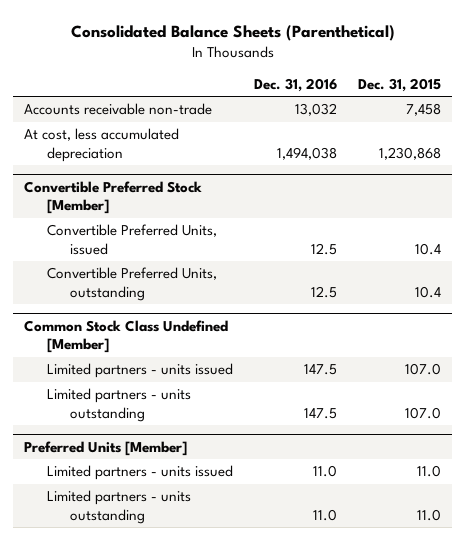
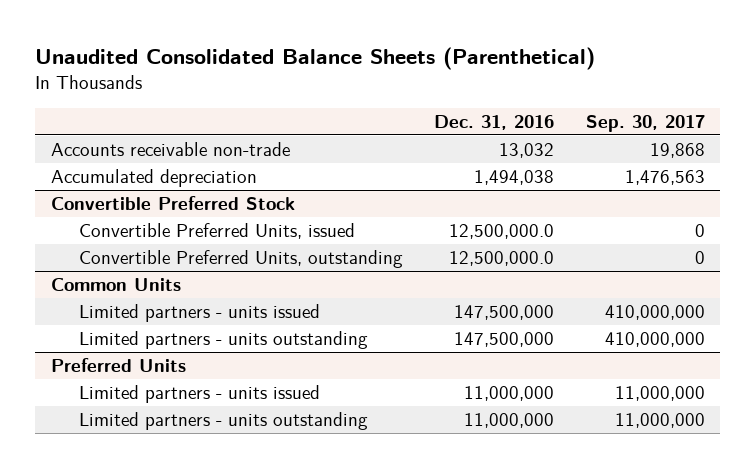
- Consolidated Balance Sheets (Parenthetical)
+ Unaudited Consolidated Balance Sheets (Parenthetical)
- | Dec. 31, 2016 | Dec. 31, 2015
+ | Dec. 31, 2016 | Sep. 30, 2017
- At cost, less accumulated depreciation | 1,494,038 | 1,230,868
- Convertible Preferred Stock [Member]
- Convertible Preferred Units, issued | 12.5 | 10.4
- Convertible Preferred Units, outstanding | 12.5 | 10.4
- Common Stock Class Undefined [Member]
- Limited partners - units issued | 147.5 | 107.0
- Limited partners - units outstanding | 147.5 | 107.0
- Preferred Units [Member]
- Limited partners - units issued | 11.0 | 11.0
- Limited partners - units outstanding | 11.0 | 11.0
+ Accumulated depreciation | 1,494,038 | 1,476,563
+ Convertible Preferred Stock
+ Convertible Preferred Units, issued | 12,500,000.0 | 0
+ Convertible Preferred Units, outstanding | 12,500,000.0 | 0
+ Common Units
+ Limited partners - units issued | 147,500,000 | 410,000,000
+ Limited partners - units outstanding | 147,500,000 | 410,000,000
+ Preferred Units
+ Limited partners - units issued | 11,000,000 | 11,000,000
+ Limited partners - units outstanding | 11,000,000 | 11,000,000

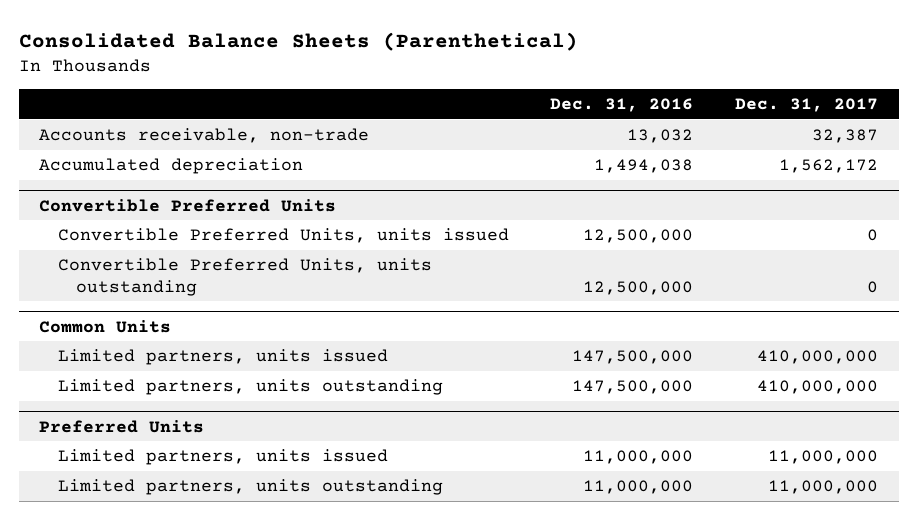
- Unaudited Consolidated Balance Sheets (Parenthetical)
+ Consolidated Balance Sheets (Parenthetical)
- | Dec. 31, 2016 | Sep. 30, 2017
+ | Dec. 31, 2016 | Dec. 31, 2017
- Accounts receivable non-trade | 13,032 | 19,868
+ Accounts receivable, non-trade | 13,032 | 32,387
- Convertible Preferred Stock
- Convertible Preferred Units, issued | 12,500,000.0 | 0
- Convertible Preferred Units, outstanding | 12,500,000.0 | 0
+ Convertible Preferred Units
+ Convertible Preferred Units, units issued | 12,500,000 | 0
+ Convertible Preferred Units, units outstanding | 12,500,000 | 0
@ Common Units
- Limited partners - units issued | 147,500,000 | 410,000,000
- Limited partners - units outstanding | 147,500,000 | 410,000,000
+ Limited partners, units issued | 147,500,000 | 410,000,000
+ Limited partners, units outstanding | 147,500,000 | 410,000,000
@ Preferred Units
- Limited partners - units issued | 11,000,000 | 11,000,000
- Limited partners - units outstanding | 11,000,000 | 11,000,000
+ Limited partners, units issued | 11,000,000 | 11,000,000
+ Limited partners, units outstanding | 11,000,000 | 11,000,000

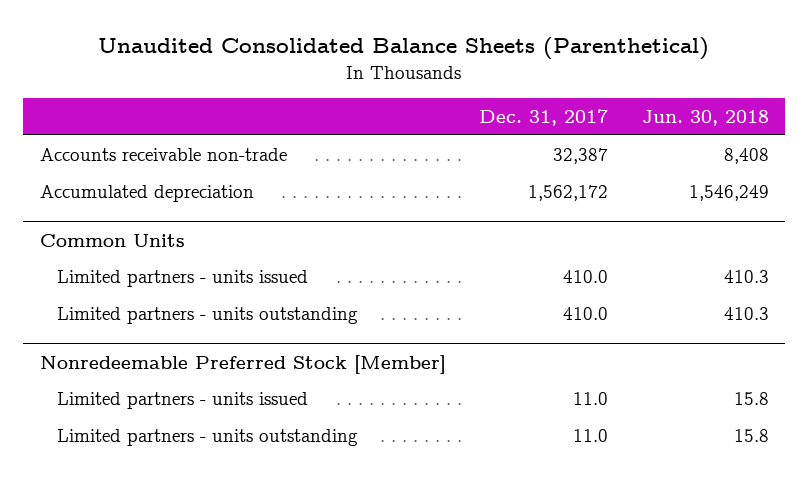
- Consolidated Balance Sheets (Parenthetical)
+ Unaudited Consolidated Balance Sheets (Parenthetical)
- | Dec. 31, 2016 | Dec. 31, 2017
+ | Dec. 31, 2017 | Jun. 30, 2018
- Accounts receivable, non-trade | 13,032 | 32,387
+ Accounts receivable non-trade | 32,387 | 8,408
- Convertible Preferred Units
- Convertible Preferred Units, units issued | 12,500,000 | 0
- Convertible Preferred Units, units outstanding | 12,500,000 | 0
@ Common Units
- Limited partners, units issued | 147,500,000 | 410,000,000
- Limited partners, units outstanding | 147,500,000 | 410,000,000
- Preferred Units
- Limited partners, units issued | 11,000,000 | 11,000,000
- Limited partners, units outstanding | 11,000,000 | 11,000,000
@ Common Units
+ Limited partners - units issued | 410.0 | 410.3
+ Limited partners - units outstanding | 410.0 | 410.3
+ Nonredeemable Preferred Stock [Member]
+ Limited partners - units issued | 11.0 | 15.8
+ Limited partners - units outstanding | 11.0 | 15.8

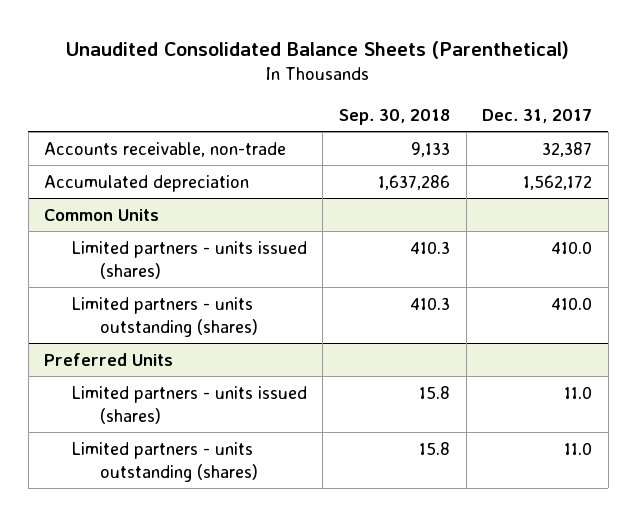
- | Dec. 31, 2017 | Jun. 30, 2018
+ | Sep. 30, 2018 | Dec. 31, 2017
- Accounts receivable non-trade | 32,387 | 8,408
+ Accounts receivable, non-trade | 9,133 | 32,387
@ Common Units
- Limited partners - units issued | 410.0 | 410.3
- Limited partners - units outstanding | 410.0 | 410.3
- Nonredeemable Preferred Stock [Member]
- Limited partners - units issued | 11.0 | 15.8
- Limited partners - units outstanding | 11.0 | 15.8
@ Common Units
+ Limited partners - units issued (shares) | 410.3 | 410.0
+ Limited partners - units outstanding (shares) | 410.3 | 410.0
+ Preferred Units
+ Limited partners - units issued (shares) | 15.8 | 11.0
+ Limited partners - units outstanding (shares) | 15.8 | 11.0

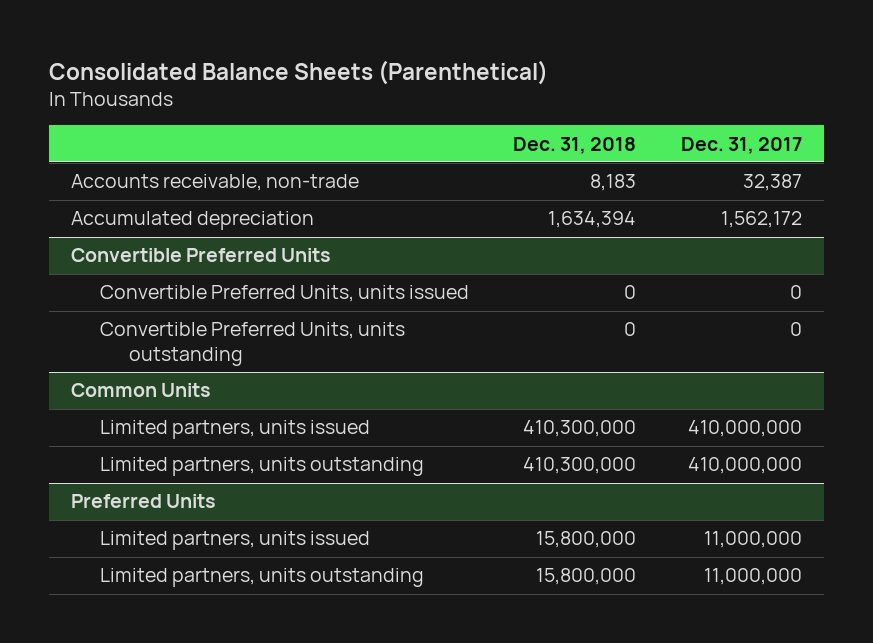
- Unaudited Consolidated Balance Sheets (Parenthetical)
+ Consolidated Balance Sheets (Parenthetical)
- | Sep. 30, 2018 | Dec. 31, 2017
+ | Dec. 31, 2018 | Dec. 31, 2017
+ Convertible Preferred Units
+ Convertible Preferred Units, units issued | 0 | 0
+ Convertible Preferred Units, units outstanding | 0 | 0
@ Common Units
- Limited partners - units issued (shares) | 410.3 | 410.0
- Limited partners - units outstanding (shares) | 410.3 | 410.0
+ Limited partners, units issued | 410,300,000 | 410,000,000
+ Limited partners, units outstanding | 410,300,000 | 410,000,000
@ Preferred Units
- Limited partners - units issued (shares) | 15.8 | 11.0
- Limited partners - units outstanding (shares) | 15.8 | 11.0
+ Limited partners, units issued | 15,800,000 | 11,000,000
+ Limited partners, units outstanding | 15,800,000 | 11,000,000

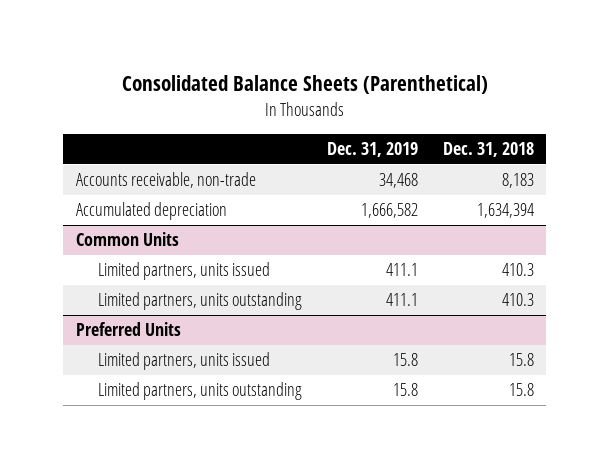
- | Dec. 31, 2018 | Dec. 31, 2017
+ | Dec. 31, 2019 | Dec. 31, 2018
- Convertible Preferred Units
- Convertible Preferred Units, units issued | 0 | 0
- Convertible Preferred Units, units outstanding | 0 | 0
@ Common Units
- Limited partners, units issued | 410,300,000 | 410,000,000
- Limited partners, units outstanding | 410,300,000 | 410,000,000
+ Limited partners, units issued | 411.1 | 410.3
+ Limited partners, units outstanding | 411.1 | 410.3
@ Preferred Units
- Limited partners, units issued | 15,800,000 | 11,000,000
- Limited partners, units outstanding | 15,800,000 | 11,000,000
+ Limited partners, units issued | 15.8 | 15.8
+ Limited partners, units outstanding | 15.8 | 15.8

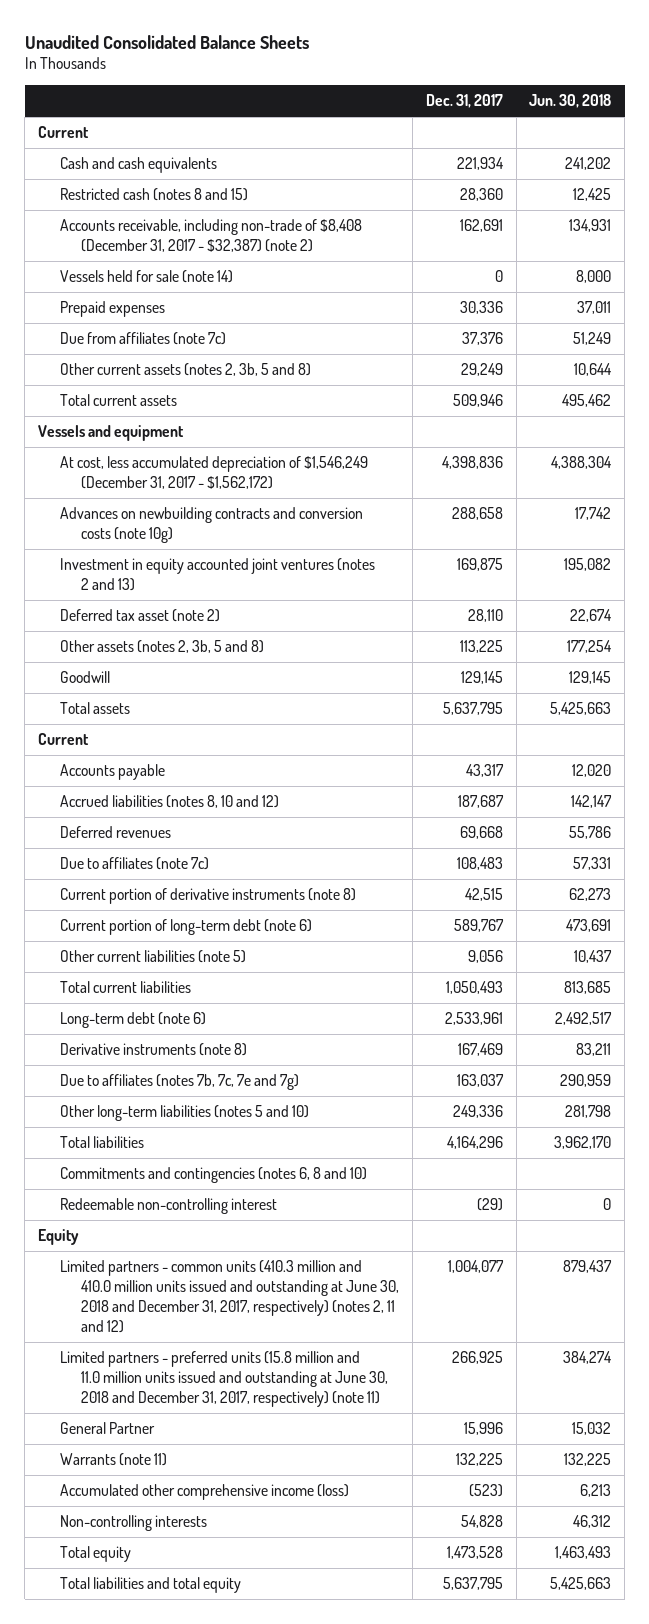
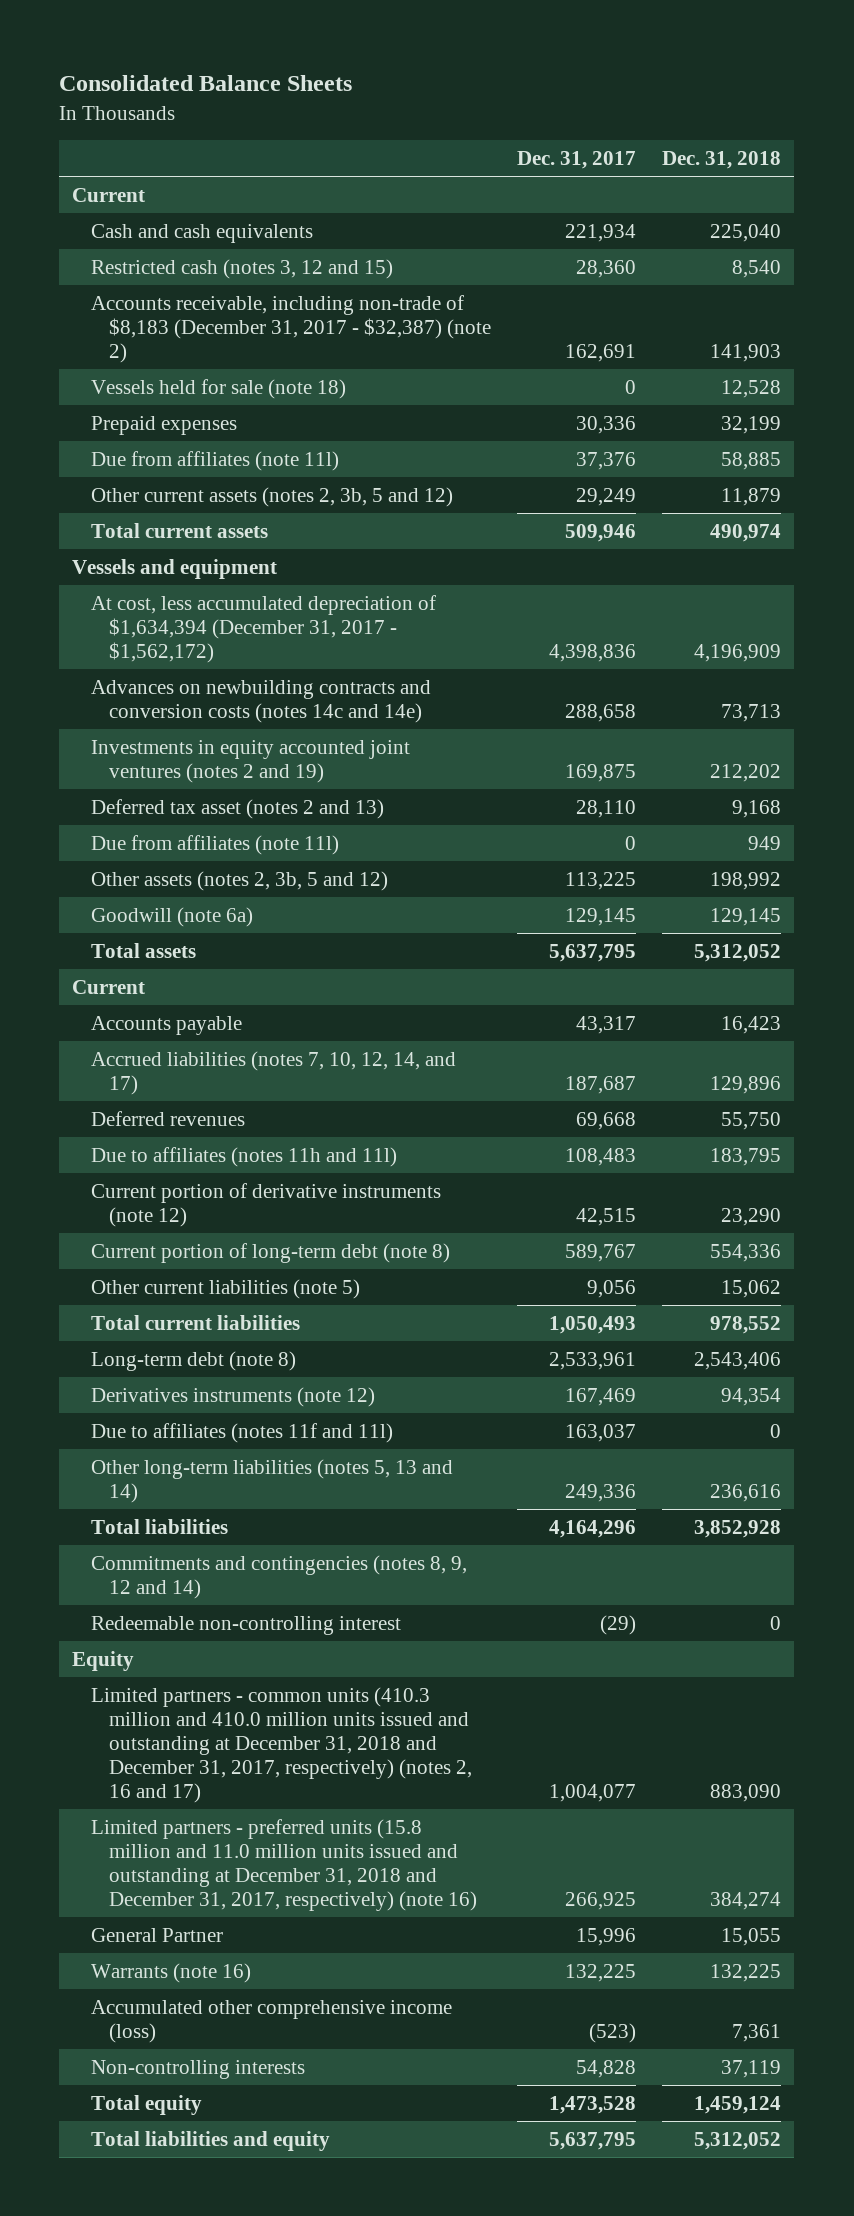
- Unaudited Consolidated Balance Sheets
+ Consolidated Balance Sheets
- | Dec. 31, 2017 | Jun. 30, 2018
+ | Dec. 31, 2017 | Dec. 31, 2018
- Restricted cash (notes 8 and 15) | 28,360 | 12,425
- Accounts receivable, including non-trade of $8,408 (December 31, 2017 - $32,387) (note 2) | 162,691 | 134,931
- Vessels held for sale (note 14) | 0 | 8,000
+ Restricted cash (notes 3, 12 and 15) | 28,360 | 8,540
+ Accounts receivable, including non-trade of $8,183 (December 31, 2017 - $32,387) (note 2) | 162,691 | 141,903
+ Vessels held for sale (note 18) | 0 | 12,528
- Due from affiliates (note 7c) | 37,376 | 51,249
- Other current assets (notes 2, 3b, 5 and 8) | 29,249 | 10,644
+ Due from affiliates (note 11l) | 37,376 | 58,885
+ Other current assets (notes 2, 3b, 5 and 12) | 29,249 | 11,879
- At cost, less accumulated depreciation of $1,546,249 (December 31, 2017 - $1,562,172) | 4,398,836 | 4,388,304
- Advances on newbuilding contracts and conversion costs (note 10g) | 288,658 | 17,742
- Investment in equity accounted joint ventures (notes 2 and 13) | 169,875 | 195,082
- Deferred tax asset (note 2) | 28,110 | 22,674
- Other assets (notes 2, 3b, 5 and 8) | 113,225 | 177,254
- Goodwill | 129,145 | 129,145
+ At cost, less accumulated depreciation of $1,634,394 (December 31, 2017 - $1,562,172) | 4,398,836 | 4,196,909
+ Advances on newbuilding contracts and conversion costs (notes 14c and 14e) | 288,658 | 73,713
+ Investments in equity accounted joint ventures (notes 2 and 19) | 169,875 | 212,202
+ Deferred tax asset (notes 2 and 13) | 28,110 | 9,168
+ Due from affiliates (note 11l) | 0 | 949
+ Other assets (notes 2, 3b, 5 and 12) | 113,225 | 198,992
+ Goodwill (note 6a) | 129,145 | 129,145
- Accrued liabilities (notes 8, 10 and 12) | 187,687 | 142,147
+ Accrued liabilities (notes 7, 10, 12, 14, and 17) | 187,687 | 129,896
- Due to affiliates (note 7c) | 108,483 | 57,331
- Current portion of derivative instruments (note 8) | 42,515 | 62,273
- Current portion of long-term debt (note 6) | 589,767 | 473,691
+ Due to affiliates (notes 11h and 11l) | 108,483 | 183,795
+ Current portion of derivative instruments (note 12) | 42,515 | 23,290
+ Current portion of long-term debt (note 8) | 589,767 | 554,336
- Long-term debt (note 6) | 2,533,961 | 2,492,517
- Derivative instruments (note 8) | 167,469 | 83,211
- Due to affiliates (notes 7b, 7c, 7e and 7g) | 163,037 | 290,959
- Other long-term liabilities (notes 5 and 10) | 249,336 | 281,798
+ Long-term debt (note 8) | 2,533,961 | 2,543,406
+ Derivatives instruments (note 12) | 167,469 | 94,354
+ Due to affiliates (notes 11f and 11l) | 163,037 | 0
+ Other long-term liabilities (notes 5, 13 and 14) | 249,336 | 236,616
- Commitments and contingencies (notes 6, 8 and 10)
+ Commitments and contingencies (notes 8, 9, 12 and 14)
- Limited partners - common units (410.3 million and 410.0 million units issued and outstanding at June 30, 2018 and December 31, 2017, respectively) (notes 2, 11 and 12) | 1,004,077 | 879,437
- Limited partners - preferred units (15.8 million and 11.0 million units issued and outstanding at June 30, 2018 and December 31, 2017, respectively) (note 11) | 266,925 | 384,274
+ Limited partners - common units (410.3 million and 410.0 million units issued and outstanding at December 31, 2018 and December 31, 2017, respectively) (notes 2, 16 and 17) | 1,004,077 | 883,090
+ Limited partners - preferred units (15.8 million and 11.0 million units issued and outstanding at December 31, 2018 and December 31, 2017, respectively) (note 16) | 266,925 | 384,274
- Warrants (note 11) | 132,225 | 132,225
+ Warrants (note 16) | 132,225 | 132,225
- Total liabilities and total equity | 5,637,795 | 5,425,663
+ Total liabilities and equity | 5,637,795 | 5,312,052

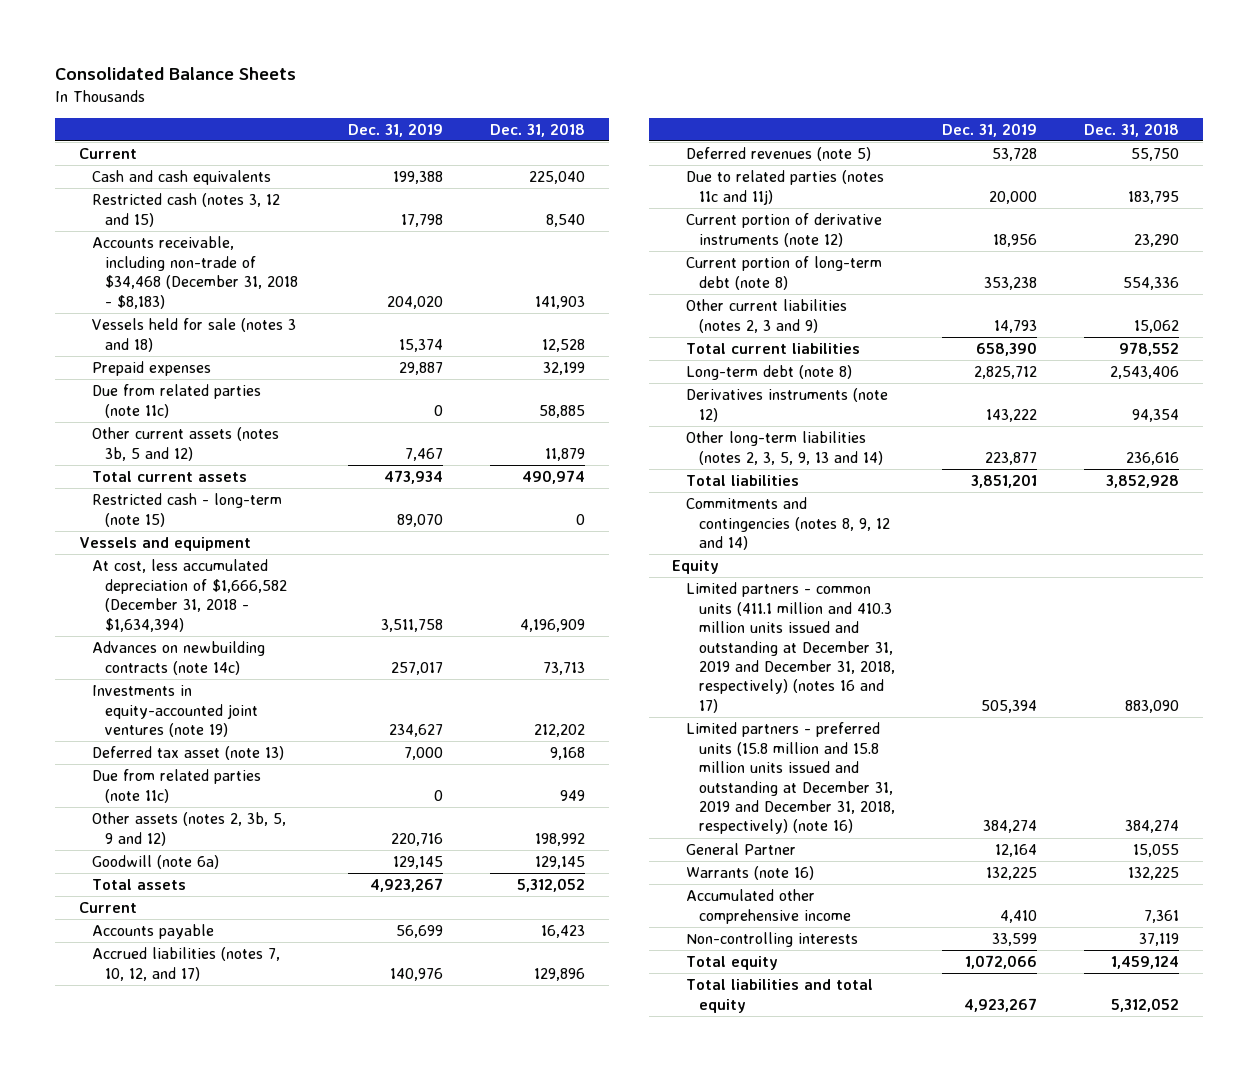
- | Dec. 31, 2017 | Dec. 31, 2018
+ | Dec. 31, 2019 | Dec. 31, 2018
- Accounts receivable, including non-trade of $8,183 (December 31, 2017 - $32,387) (note 2) | 162,691 | 141,903
- Vessels held for sale (note 18) | 0 | 12,528
+ Accounts receivable, including non-trade of $34,468 (December 31, 2018 - $8,183) | 204,020 | 141,903
+ Vessels held for sale (notes 3 and 18) | 15,374 | 12,528
- Due from affiliates (note 11l) | 37,376 | 58,885
- Other current assets (notes 2, 3b, 5 and 12) | 29,249 | 11,879
+ Due from related parties (note 11c) | 0 | 58,885
+ Other current assets (notes 3b, 5 and 12) | 7,467 | 11,879
+ Restricted cash - long-term (note 15) | 89,070 | 0
- At cost, less accumulated depreciation of $1,634,394 (December 31, 2017 - $1,562,172) | 4,398,836 | 4,196,909
- Advances on newbuilding contracts and conversion costs (notes 14c and 14e) | 288,658 | 73,713
- Investments in equity accounted joint ventures (notes 2 and 19) | 169,875 | 212,202
- Deferred tax asset (notes 2 and 13) | 28,110 | 9,168
- Due from affiliates (note 11l) | 0 | 949
- Other assets (notes 2, 3b, 5 and 12) | 113,225 | 198,992
+ At cost, less accumulated depreciation of $1,666,582 (December 31, 2018 - $1,634,394) | 3,511,758 | 4,196,909
+ Advances on newbuilding contracts (note 14c) | 257,017 | 73,713
+ Investments in equity-accounted joint ventures (note 19) | 234,627 | 212,202
+ Deferred tax asset (note 13) | 7,000 | 9,168
+ Due from related parties (note 11c) | 0 | 949
+ Other assets (notes 2, 3b, 5, 9 and 12) | 220,716 | 198,992
- Accrued liabilities (notes 7, 10, 12, 14, and 17) | 187,687 | 129,896
- Deferred revenues | 69,668 | 55,750
- Due to affiliates (notes 11h and 11l) | 108,483 | 183,795
+ Accrued liabilities (notes 7, 10, 12, and 17) | 140,976 | 129,896
+ Deferred revenues (note 5) | 53,728 | 55,750
+ Due to related parties (notes 11c and 11j) | 20,000 | 183,795
- Other current liabilities (note 5) | 9,056 | 15,062
+ Other current liabilities (notes 2, 3 and 9) | 14,793 | 15,062
- Due to affiliates (notes 11f and 11l) | 163,037 | 0
- Other long-term liabilities (notes 5, 13 and 14) | 249,336 | 236,616
+ Other long-term liabilities (notes 2, 3, 5, 9, 13 and 14) | 223,877 | 236,616
- Redeemable non-controlling interest | (29) | 0
- Limited partners - common units (410.3 million and 410.0 million units issued and outstanding at December 31, 2018 and December 31, 2017, respectively) (notes 2, 16 and 17) | 1,004,077 | 883,090
- Limited partners - preferred units (15.8 million and 11.0 million units issued and outstanding at December 31, 2018 and December 31, 2017, respectively) (note 16) | 266,925 | 384,274
+ Limited partners - common units (411.1 million and 410.3 million units issued and outstanding at December 31, 2019 and December 31, 2018, respectively) (notes 16 and 17) | 505,394 | 883,090
+ Limited partners - preferred units (15.8 million and 15.8 million units issued and outstanding at December 31, 2019 and December 31, 2018, respectively) (note 16) | 384,274 | 384,274
- Accumulated other comprehensive income (loss) | (523) | 7,361
+ Accumulated other comprehensive income | 4,410 | 7,361
- Total liabilities and equity | 5,637,795 | 5,312,052
+ Total liabilities and total equity | 4,923,267 | 5,312,052

